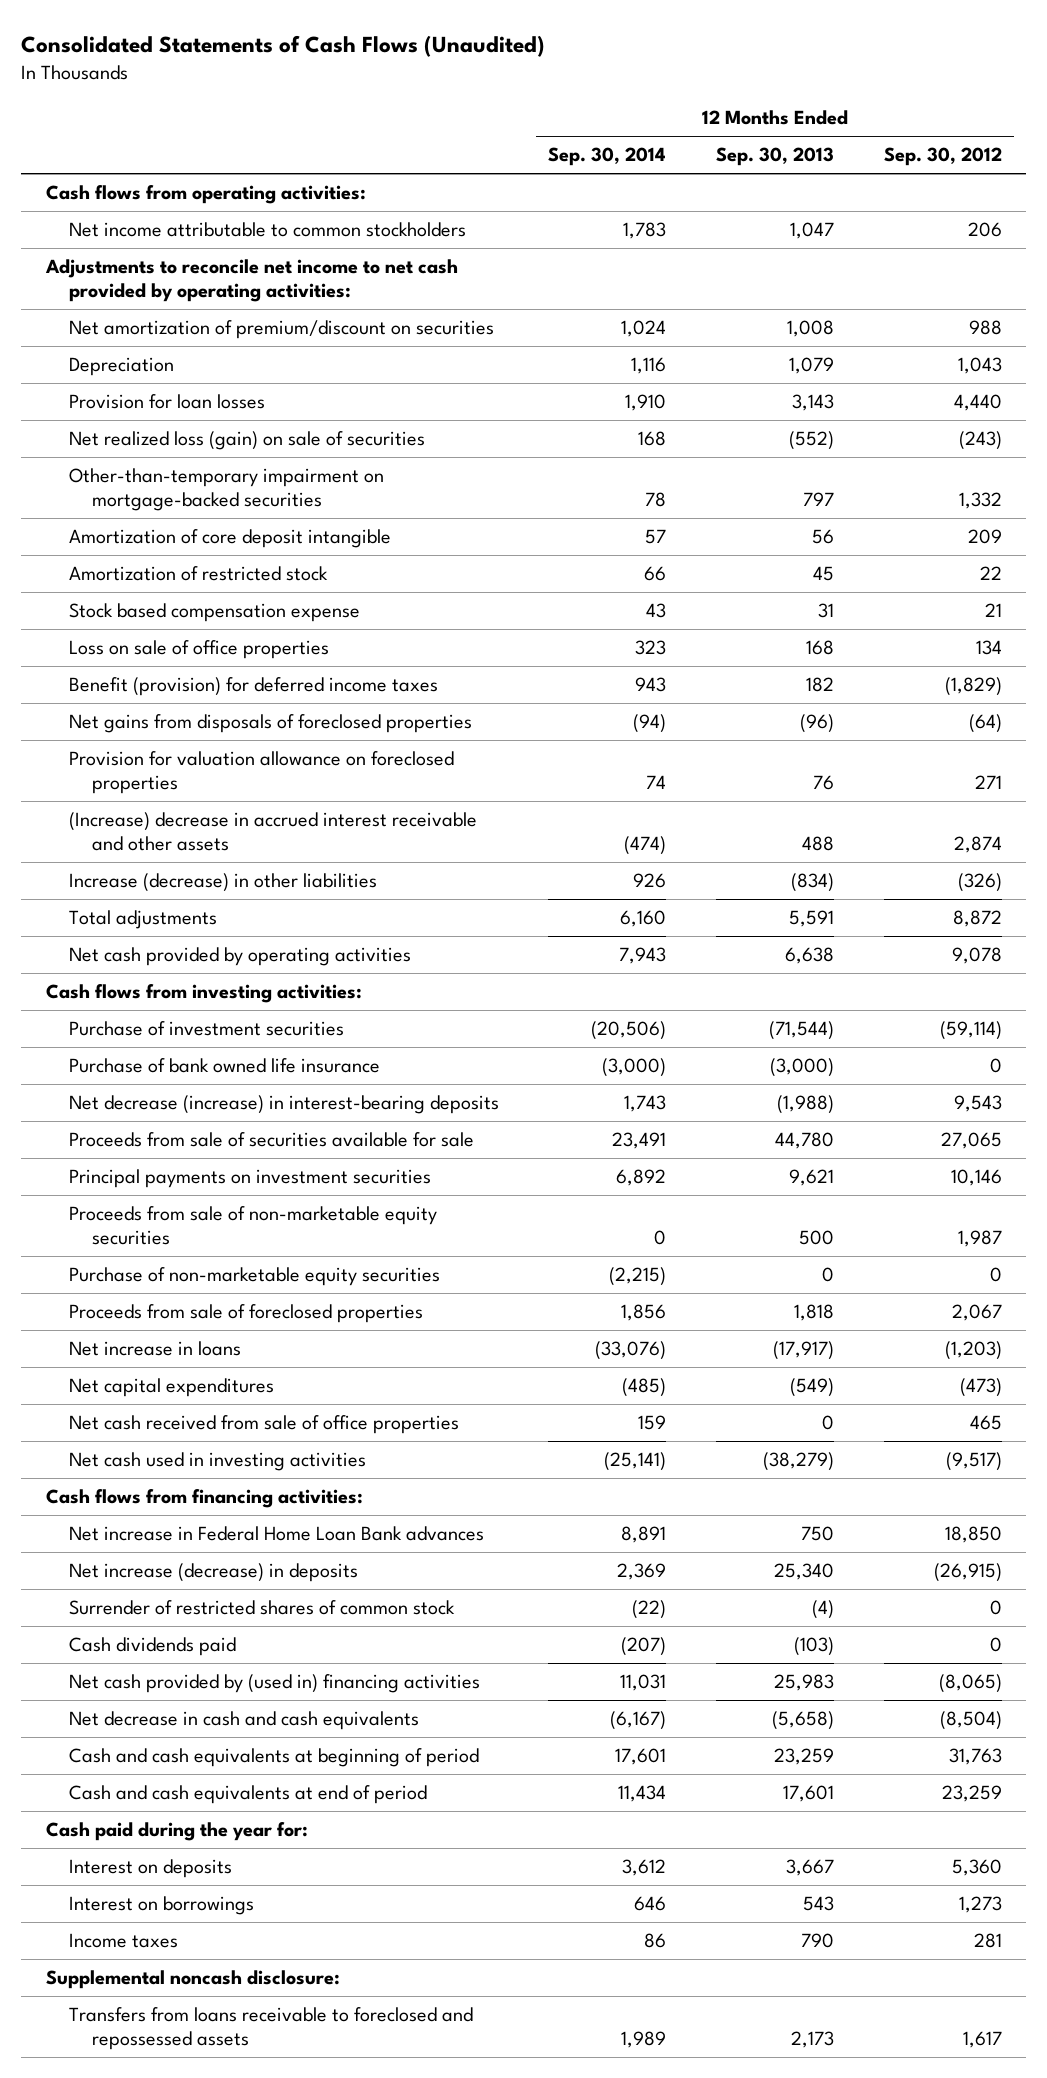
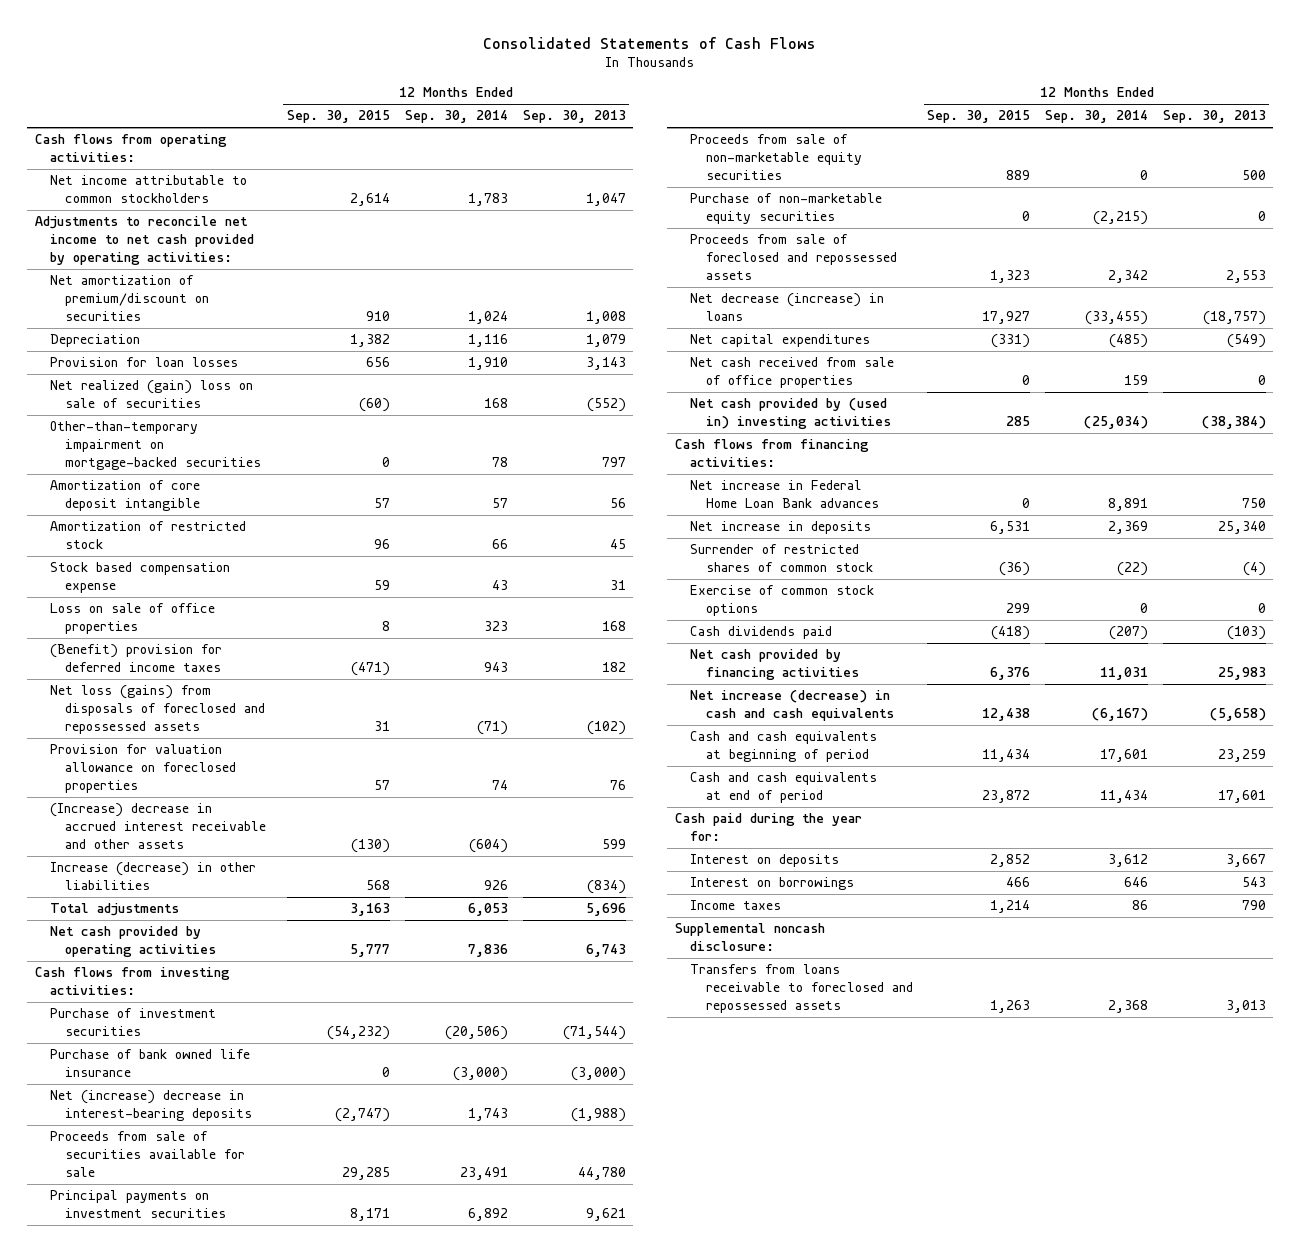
- Consolidated Statements of Cash Flows (Unaudited)
+ Consolidated Statements of Cash Flows
- | 12 Months Ended Sep. 30, 2014 | 12 Months Ended Sep. 30, 2013 | 12 Months Ended Sep. 30, 2012
+ | 12 Months Ended Sep. 30, 2015 | 12 Months Ended Sep. 30, 2014 | 12 Months Ended Sep. 30, 2013
- Net realized loss (gain) on sale of securities | 168 | (552) | (243)
+ Net realized (gain) loss on sale of securities | (60) | 168 | (552)
- Benefit (provision) for deferred income taxes | 943 | 182 | (1,829)
- Net gains from disposals of foreclosed properties | (94) | (96) | (64)
+ (Benefit) provision for deferred income taxes | (471) | 943 | 182
+ Net loss (gains) from disposals of foreclosed and repossessed assets | 31 | (71) | (102)
- (Increase) decrease in accrued interest receivable and other assets | (474) | 488 | 2,874
+ (Increase) decrease in accrued interest receivable and other assets | (130) | (604) | 599
- Total adjustments | 6,160 | 5,591 | 8,872
- Net cash provided by operating activities | 7,943 | 6,638 | 9,078
+ Total adjustments | 3,163 | 6,053 | 5,696
+ Net cash provided by operating activities | 5,777 | 7,836 | 6,743
- Net decrease (increase) in interest-bearing deposits | 1,743 | (1,988) | 9,543
+ Net (increase) decrease in interest-bearing deposits | (2,747) | 1,743 | (1,988)
- Proceeds from sale of foreclosed properties | 1,856 | 1,818 | 2,067
- Net increase in loans | (33,076) | (17,917) | (1,203)
+ Proceeds from sale of foreclosed and repossessed assets | 1,323 | 2,342 | 2,553
+ Net decrease (increase) in loans | 17,927 | (33,455) | (18,757)
- Net cash used in investing activities | (25,141) | (38,279) | (9,517)
+ Net cash provided by (used in) investing activities | 285 | (25,034) | (38,384)
- Net increase (decrease) in deposits | 2,369 | 25,340 | (26,915)
+ Net increase in deposits | 6,531 | 2,369 | 25,340
+ Exercise of common stock options | 299 | 0 | 0
- Net cash provided by (used in) financing activities | 11,031 | 25,983 | (8,065)
- Net decrease in cash and cash equivalents | (6,167) | (5,658) | (8,504)
+ Net cash provided by financing activities | 6,376 | 11,031 | 25,983
+ Net increase (decrease) in cash and cash equivalents | 12,438 | (6,167) | (5,658)
- Transfers from loans receivable to foreclosed and repossessed assets | 1,989 | 2,173 | 1,617
+ Transfers from loans receivable to foreclosed and repossessed assets | 1,263 | 2,368 | 3,013

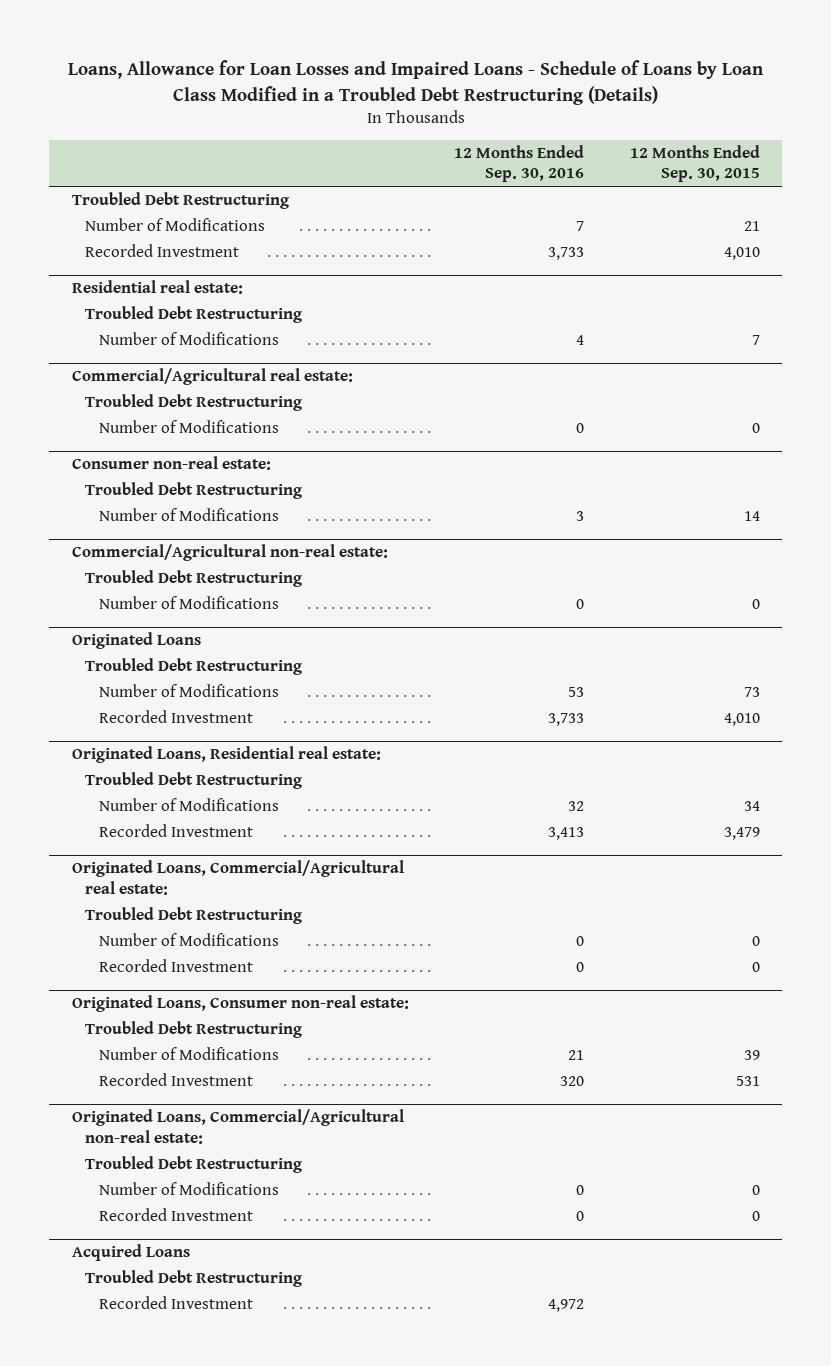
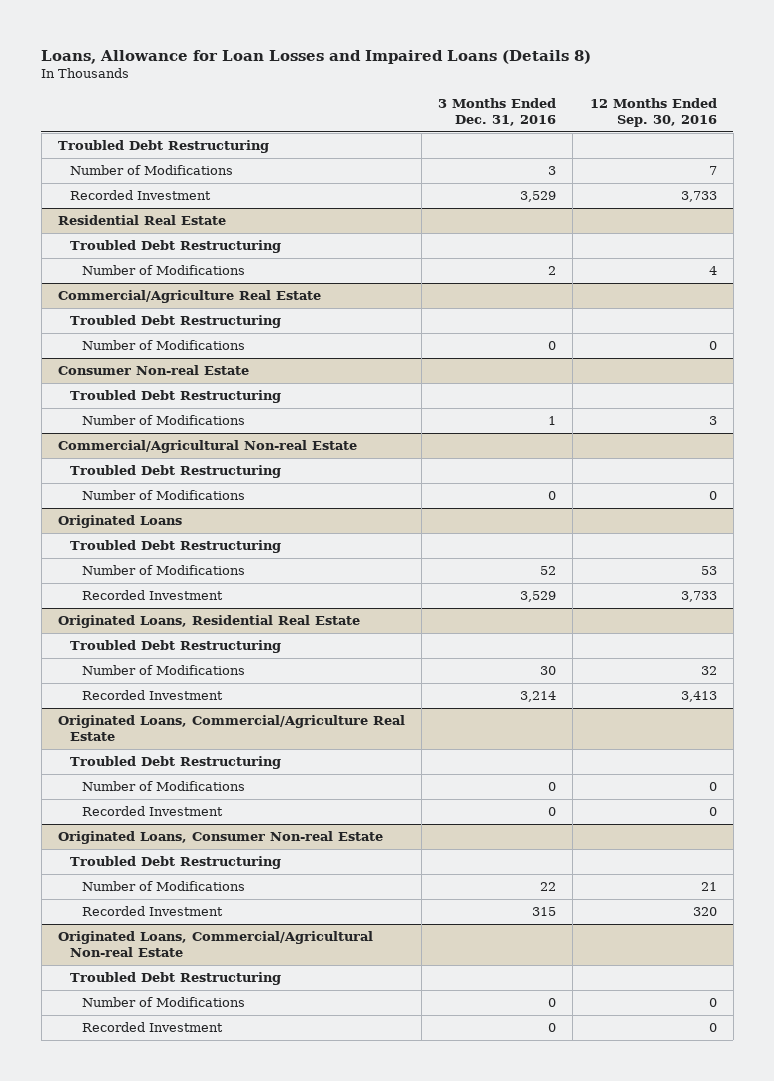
- Loans, Allowance for Loan Losses and Impaired Loans - Schedule of Loans by Loan Class Modified in a Troubled Debt Restructuring (Details)
+ Loans, Allowance for Loan Losses and Impaired Loans (Details 8)
- | 12 Months Ended Sep. 30, 2016 | 12 Months Ended Sep. 30, 2015
+ | 3 Months Ended Dec. 31, 2016 | 12 Months Ended Sep. 30, 2016
- Residential real estate:
+ Residential Real Estate
- Commercial/Agricultural real estate:
+ Commercial/Agriculture Real Estate
- Consumer non-real estate:
+ Consumer Non-real Estate
- Commercial/Agricultural non-real estate:
+ Commercial/Agricultural Non-real Estate
- Originated Loans, Residential real estate:
+ Originated Loans, Residential Real Estate
- Originated Loans, Commercial/Agricultural real estate:
+ Originated Loans, Commercial/Agriculture Real Estate
- Originated Loans, Consumer non-real estate:
+ Originated Loans, Consumer Non-real Estate
- Originated Loans, Commercial/Agricultural non-real estate:
+ Originated Loans, Commercial/Agricultural Non-real Estate
- Acquired Loans
- Troubled Debt Restructuring
- Recorded Investment | 4,972 |

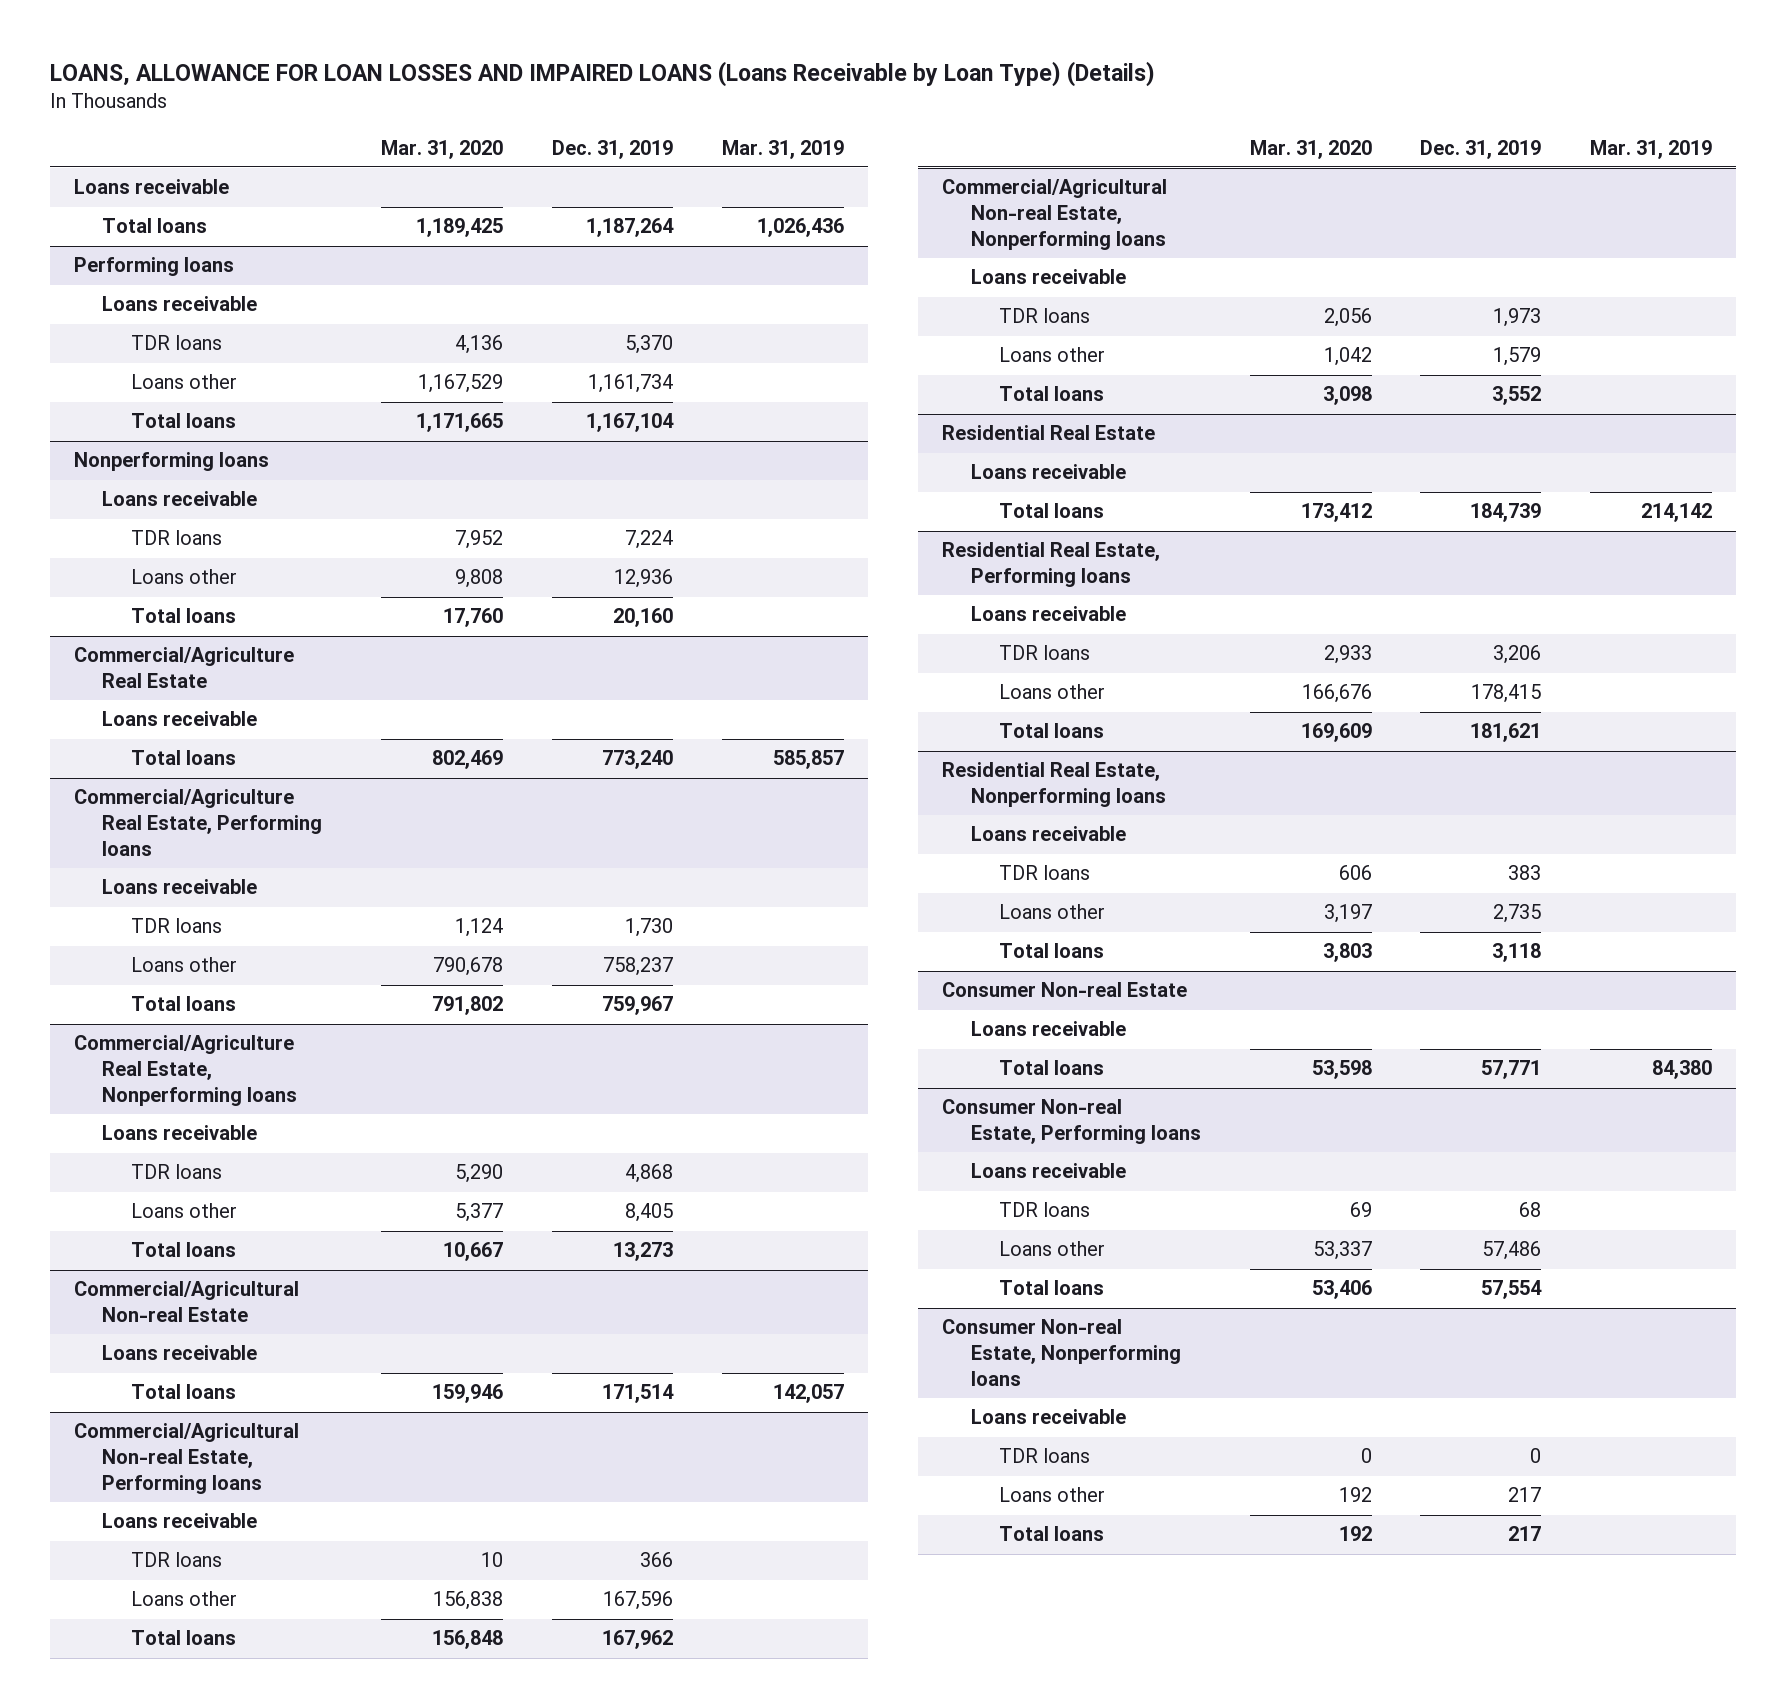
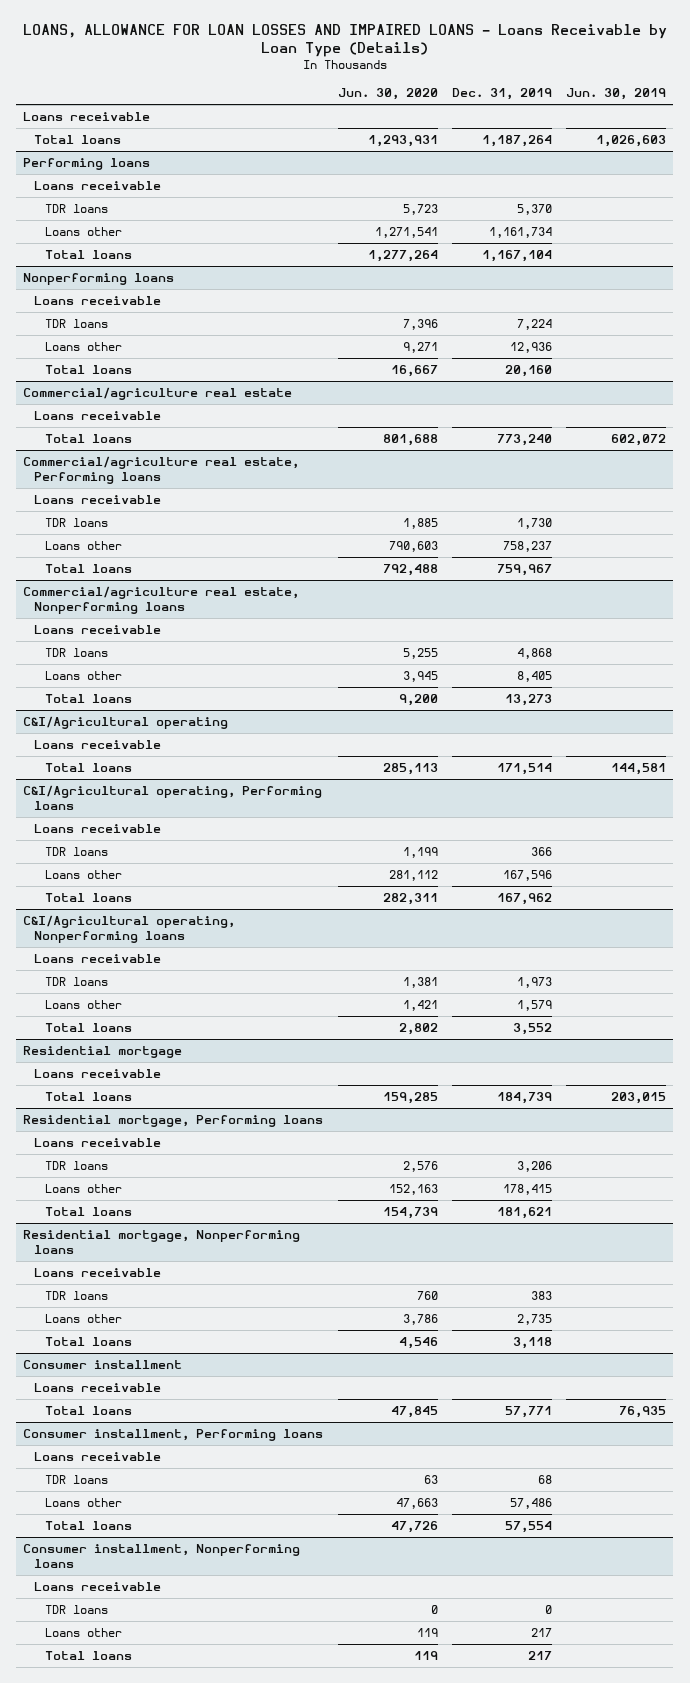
- LOANS, ALLOWANCE FOR LOAN LOSSES AND IMPAIRED LOANS (Loans Receivable by Loan Type) (Details)
+ LOANS, ALLOWANCE FOR LOAN LOSSES AND IMPAIRED LOANS - Loans Receivable by Loan Type (Details)
- | Mar. 31, 2020 | Dec. 31, 2019 | Mar. 31, 2019
+ | Jun. 30, 2020 | Dec. 31, 2019 | Jun. 30, 2019
- Commercial/Agriculture Real Estate
+ Commercial/agriculture real estate
- Commercial/Agriculture Real Estate, Performing loans
+ Commercial/agriculture real estate, Performing loans
- Commercial/Agriculture Real Estate, Nonperforming loans
+ Commercial/agriculture real estate, Nonperforming loans
- Commercial/Agricultural Non-real Estate
+ C&I/Agricultural operating
- Commercial/Agricultural Non-real Estate, Performing loans
+ C&I/Agricultural operating, Performing loans
- Commercial/Agricultural Non-real Estate, Nonperforming loans
+ C&I/Agricultural operating, Nonperforming loans
- Residential Real Estate
+ Residential mortgage
- Residential Real Estate, Performing loans
+ Residential mortgage, Performing loans
- Residential Real Estate, Nonperforming loans
+ Residential mortgage, Nonperforming loans
- Consumer Non-real Estate
+ Consumer installment
- Consumer Non-real Estate, Performing loans
+ Consumer installment, Performing loans
- Consumer Non-real Estate, Nonperforming loans
+ Consumer installment, Nonperforming loans

